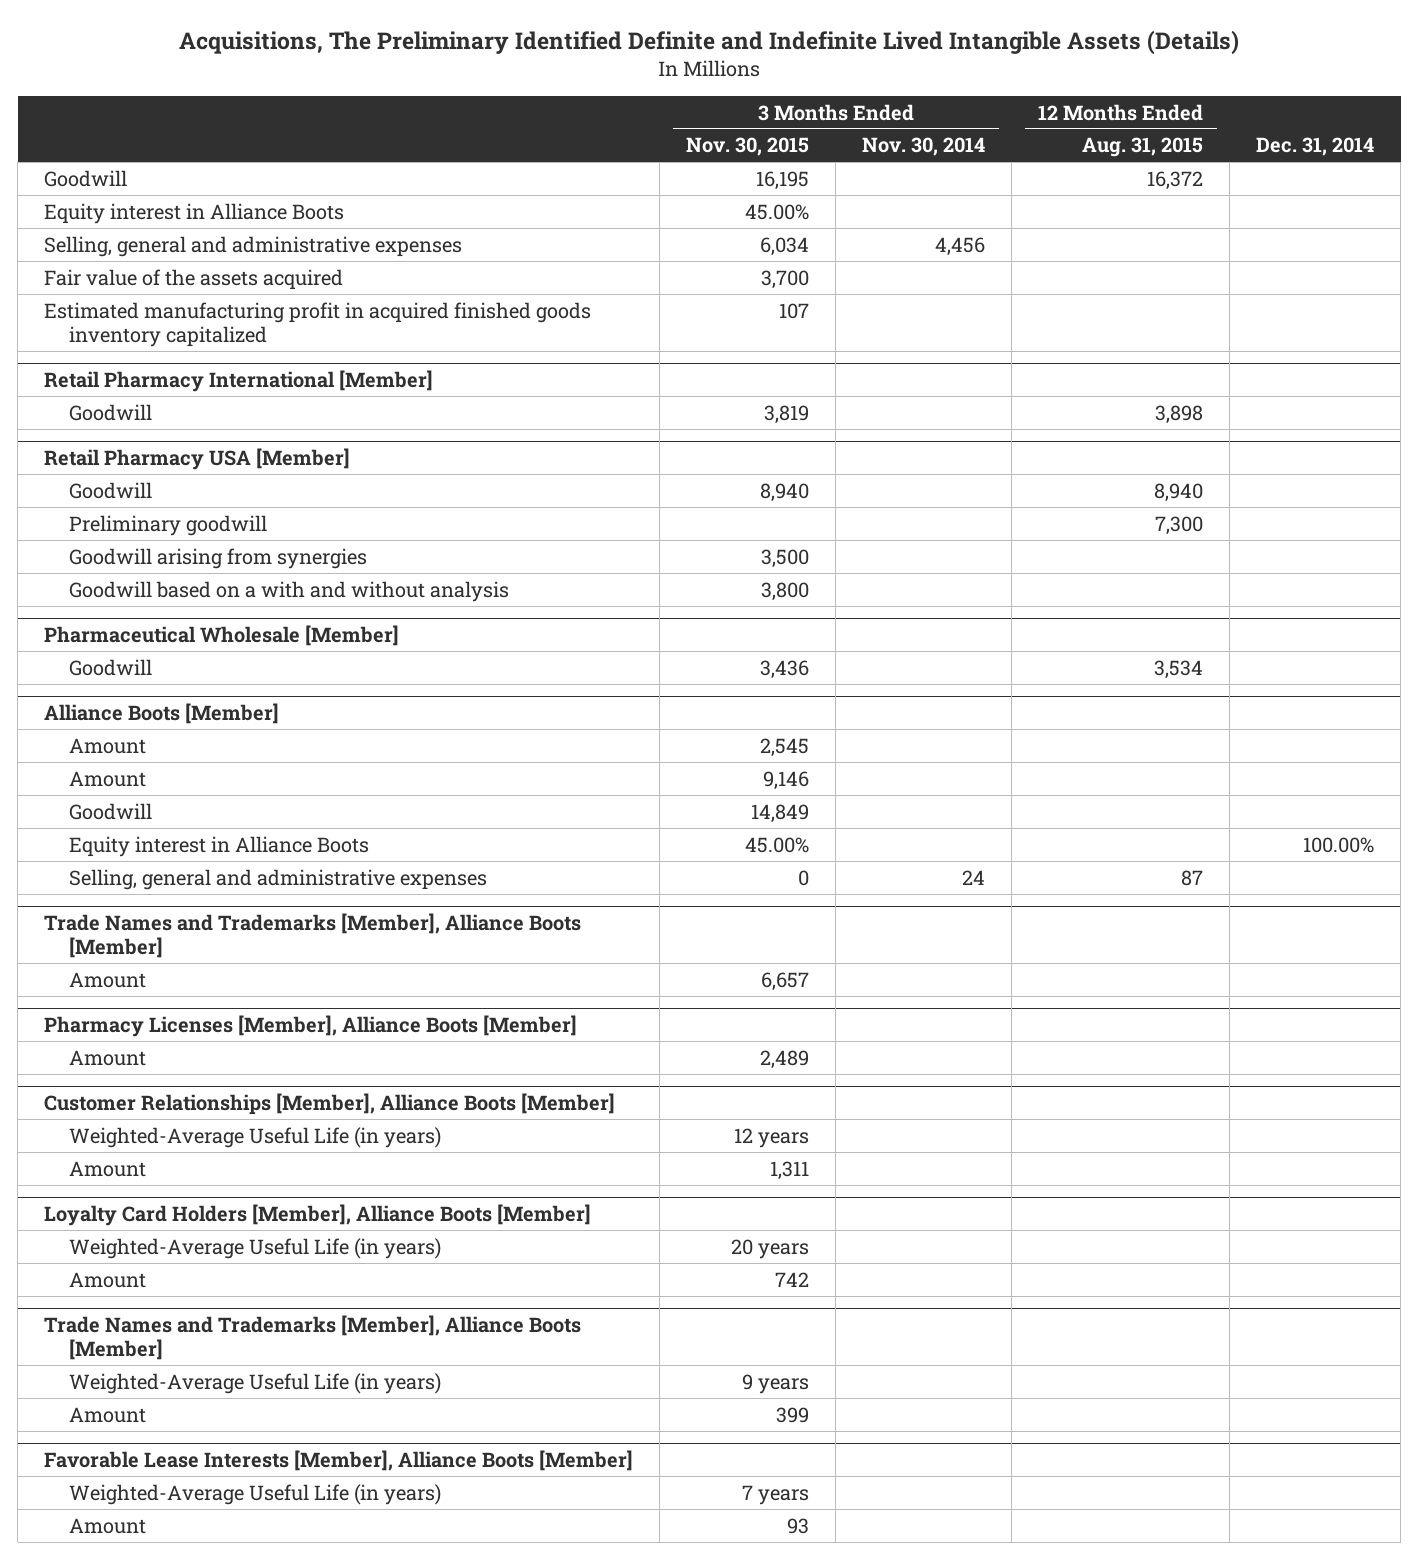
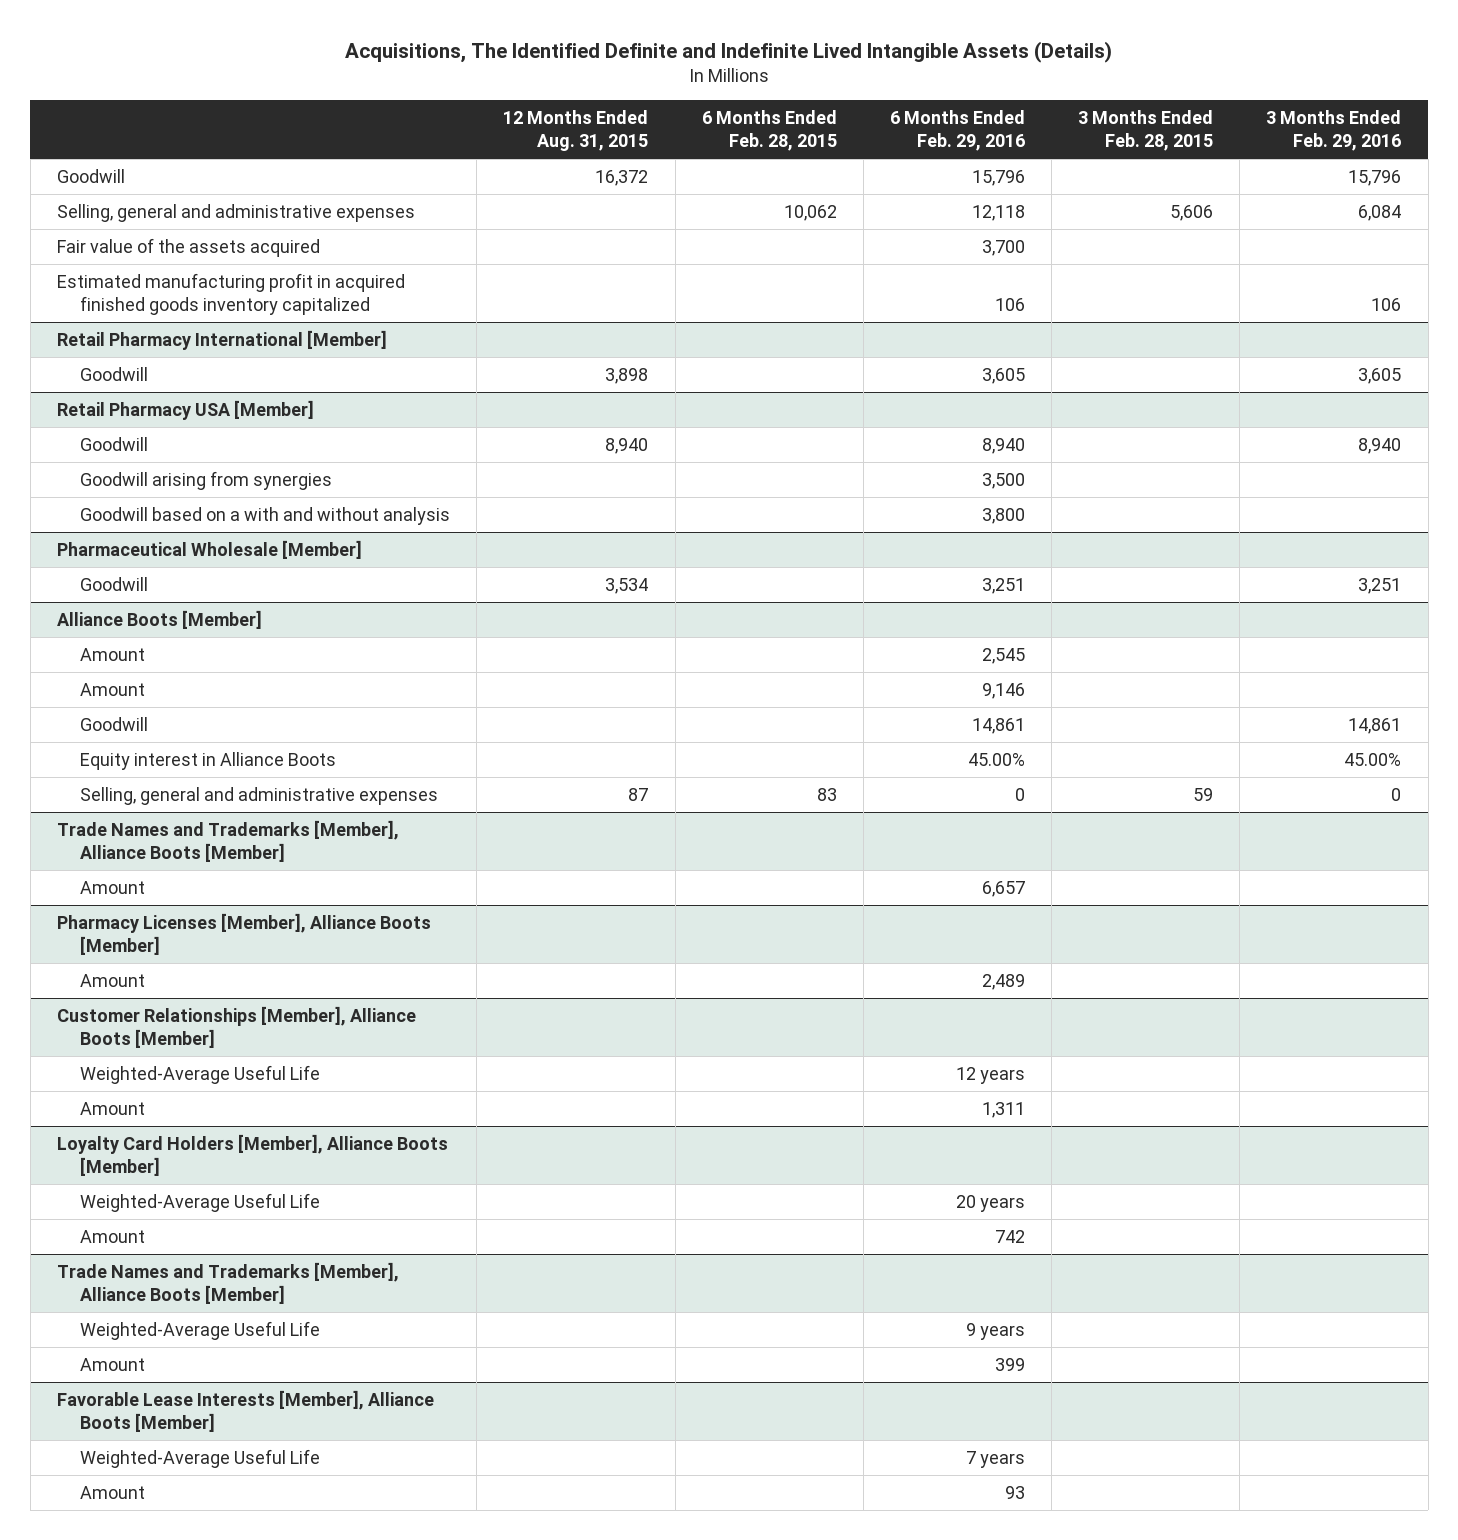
- Acquisitions, The Preliminary Identified Definite and Indefinite Lived Intangible Assets (Details)
+ Acquisitions, The Identified Definite and Indefinite Lived Intangible Assets (Details)
- | 3 Months Ended Nov. 30, 2015 | 3 Months Ended Nov. 30, 2014 | 12 Months Ended Aug. 31, 2015 | Dec. 31, 2014
+ | 12 Months Ended Aug. 31, 2015 | 6 Months Ended Feb. 28, 2015 | 6 Months Ended Feb. 29, 2016 | 3 Months Ended Feb. 28, 2015 | 3 Months Ended Feb. 29, 2016
- Equity interest in Alliance Boots | 45.00% | | |
@ Retail Pharmacy USA [Member]
- Preliminary goodwill | | | 7,300 |
@ Customer Relationships [Member], Alliance Boots [Member]
- Weighted-Average Useful Life (in years) | 12 years | | |
+ Weighted-Average Useful Life | | | 12 years | |
@ Loyalty Card Holders [Member], Alliance Boots [Member]
- Weighted-Average Useful Life (in years) | 20 years | | |
+ Weighted-Average Useful Life | | | 20 years | |
@ Trade Names and Trademarks [Member], Alliance Boots [Member]
- Weighted-Average Useful Life (in years) | 9 years | | |
+ Weighted-Average Useful Life | | | 9 years | |
@ Favorable Lease Interests [Member], Alliance Boots [Member]
- Weighted-Average Useful Life (in years) | 7 years | | |
+ Weighted-Average Useful Life | | | 7 years | |

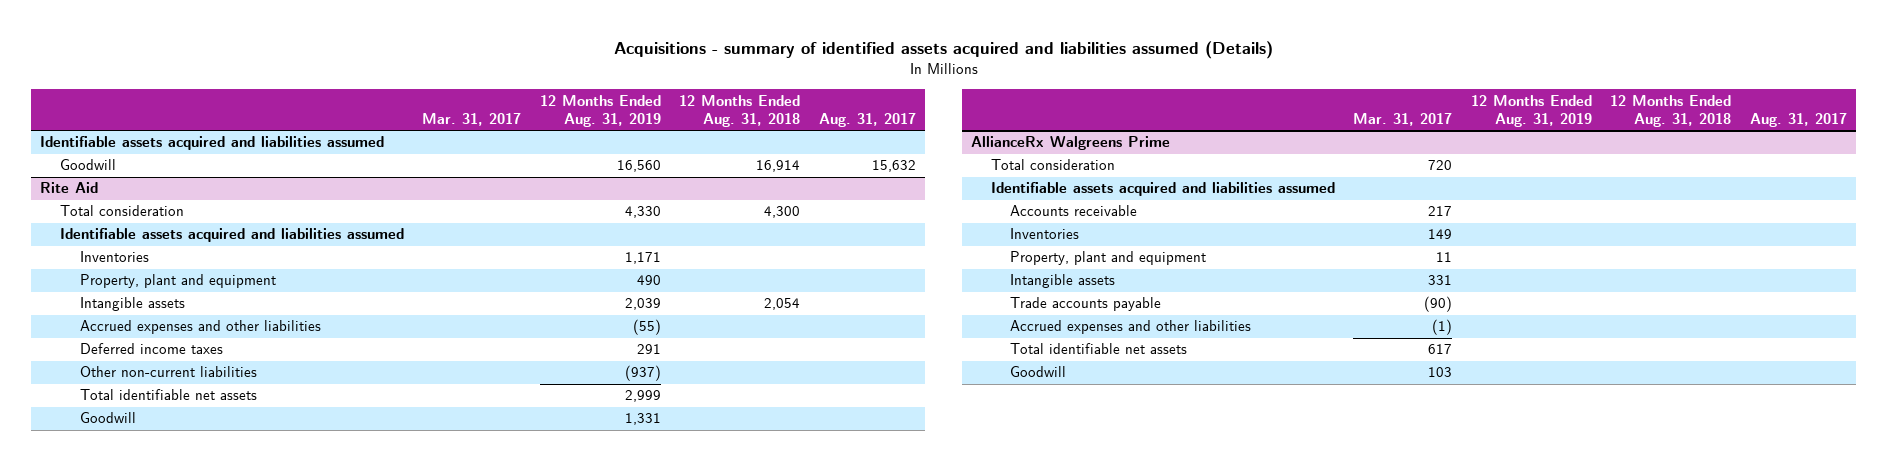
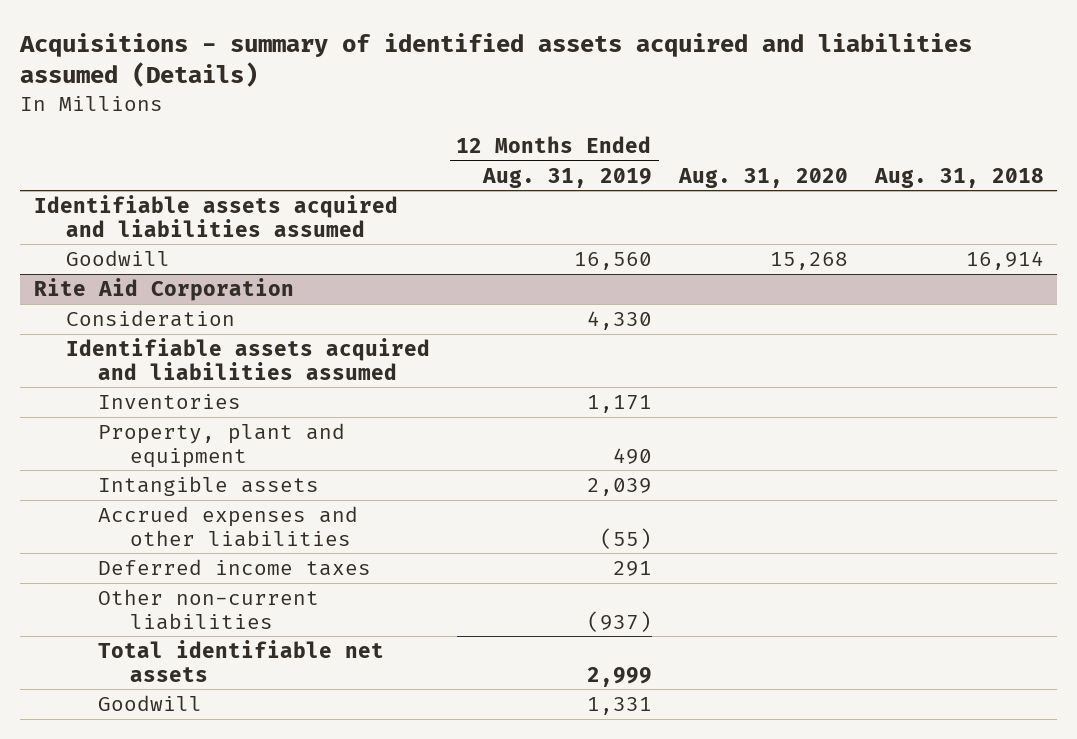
- | Mar. 31, 2017 | 12 Months Ended Aug. 31, 2019 | 12 Months Ended Aug. 31, 2018 | Aug. 31, 2017
+ | 12 Months Ended Aug. 31, 2019 | Aug. 31, 2020 | Aug. 31, 2018
- Rite Aid
- Total consideration | | 4,330 | 4,300 |
+ Rite Aid Corporation
+ Consideration | 4,330 | |
- AllianceRx Walgreens Prime
- Total consideration | 720 | | |
- Identifiable assets acquired and liabilities assumed
- Accounts receivable | 217 | | |
- Inventories | 149 | | |
- Property, plant and equipment | 11 | | |
- Intangible assets | 331 | | |
- Trade accounts payable | (90) | | |
- Accrued expenses and other liabilities | (1) | | |
- Total identifiable net assets | 617 | | |
- Goodwill | 103 | | |

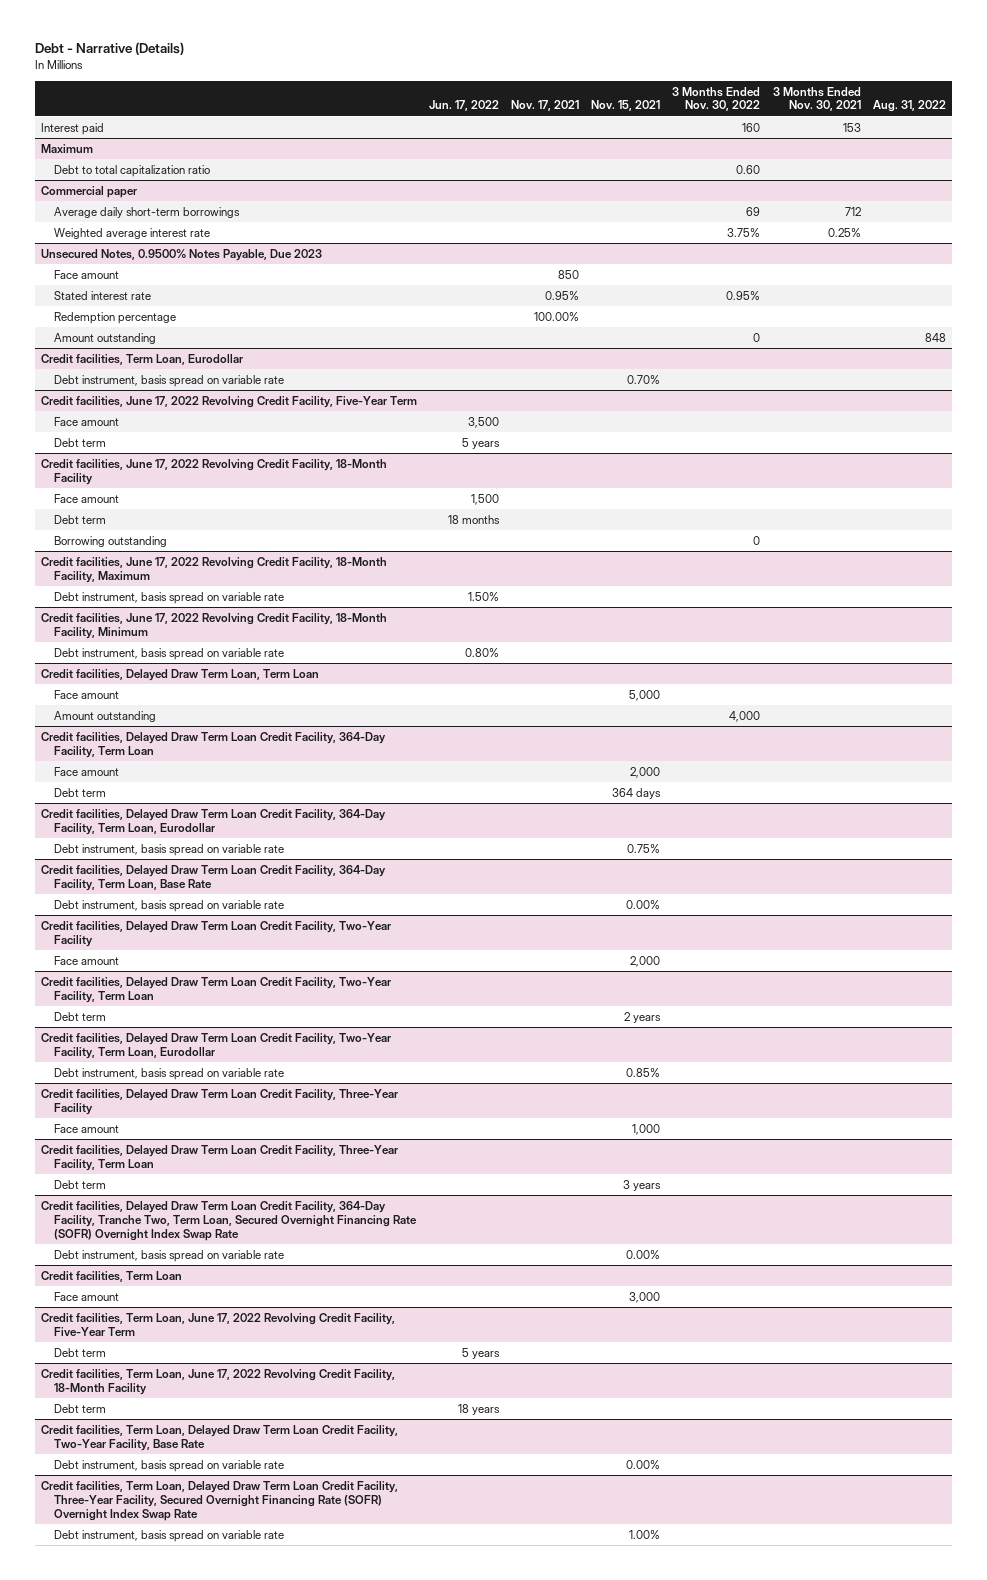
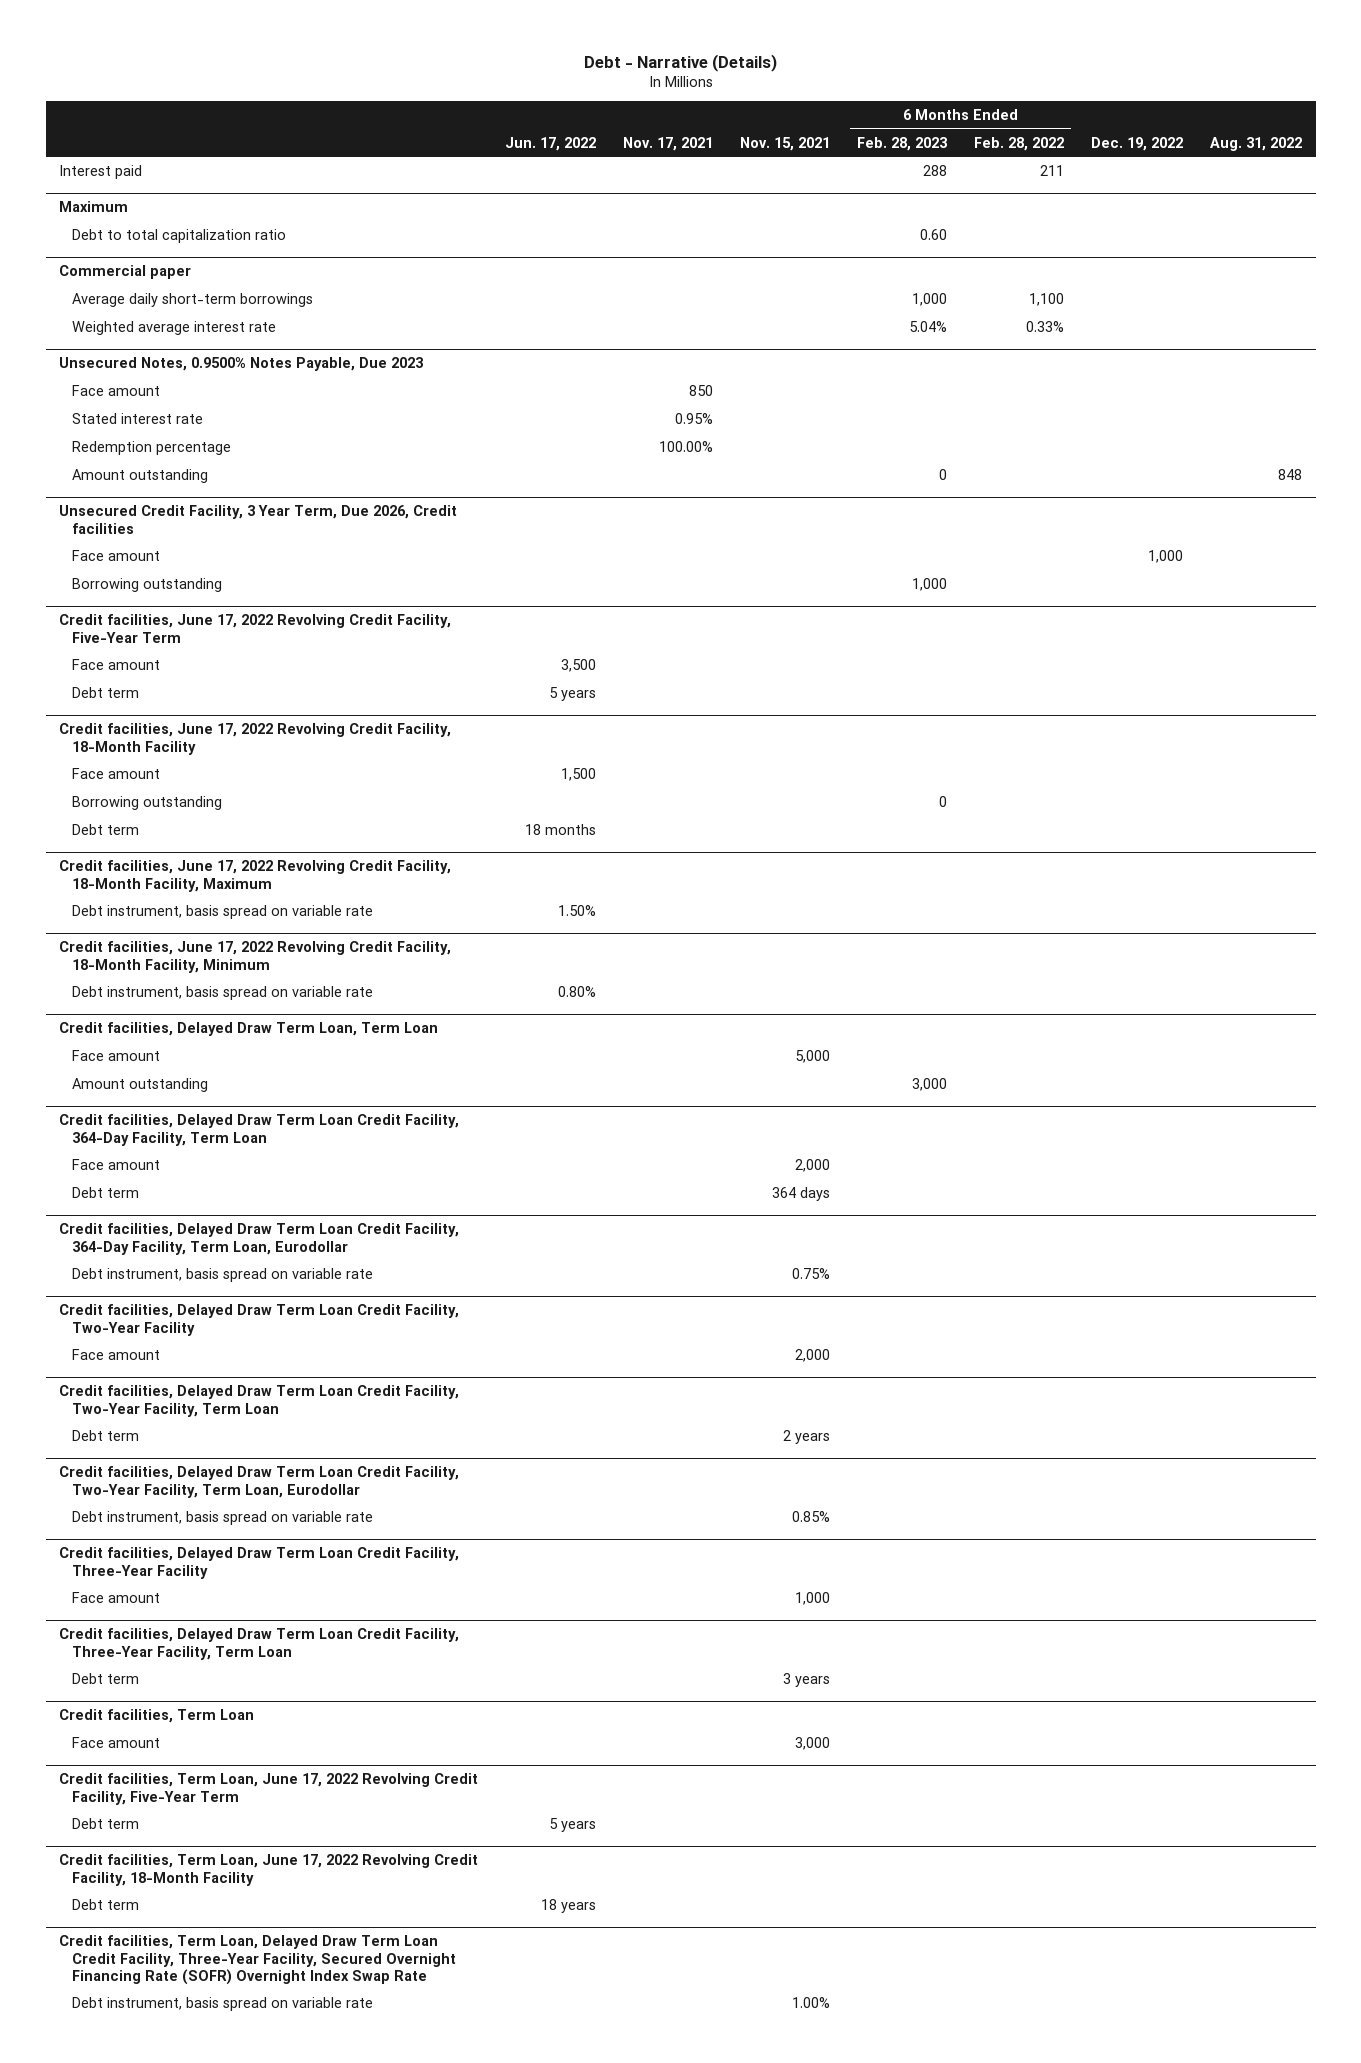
- | Jun. 17, 2022 | Nov. 17, 2021 | Nov. 15, 2021 | 3 Months Ended Nov. 30, 2022 | 3 Months Ended Nov. 30, 2021 | Aug. 31, 2022
+ | Jun. 17, 2022 | Nov. 17, 2021 | Nov. 15, 2021 | 6 Months Ended Feb. 28, 2023 | 6 Months Ended Feb. 28, 2022 | Dec. 19, 2022 | Aug. 31, 2022
- Credit facilities, Term Loan, Eurodollar
- Debt instrument, basis spread on variable rate | | | 0.70% | | |
+ Unsecured Credit Facility, 3 Year Term, Due 2026, Credit facilities
+ Face amount | | | | | | 1,000 |
+ Borrowing outstanding | | | | 1,000 | | |
@ Credit facilities, June 17, 2022 Revolving Credit Facility, 18-Month Facility
moved down: Debt term | 18 months | | | | | |
- Credit facilities, Delayed Draw Term Loan Credit Facility, 364-Day Facility, Term Loan, Base Rate
- Debt instrument, basis spread on variable rate | | | 0.00% | | |
- Credit facilities, Delayed Draw Term Loan Credit Facility, 364-Day Facility, Tranche Two, Term Loan, Secured Overnight Financing Rate (SOFR) Overnight Index Swap Rate
- Debt instrument, basis spread on variable rate | | | 0.00% | | |
- Credit facilities, Term Loan, Delayed Draw Term Loan Credit Facility, Two-Year Facility, Base Rate
- Debt instrument, basis spread on variable rate | | | 0.00% | | |

